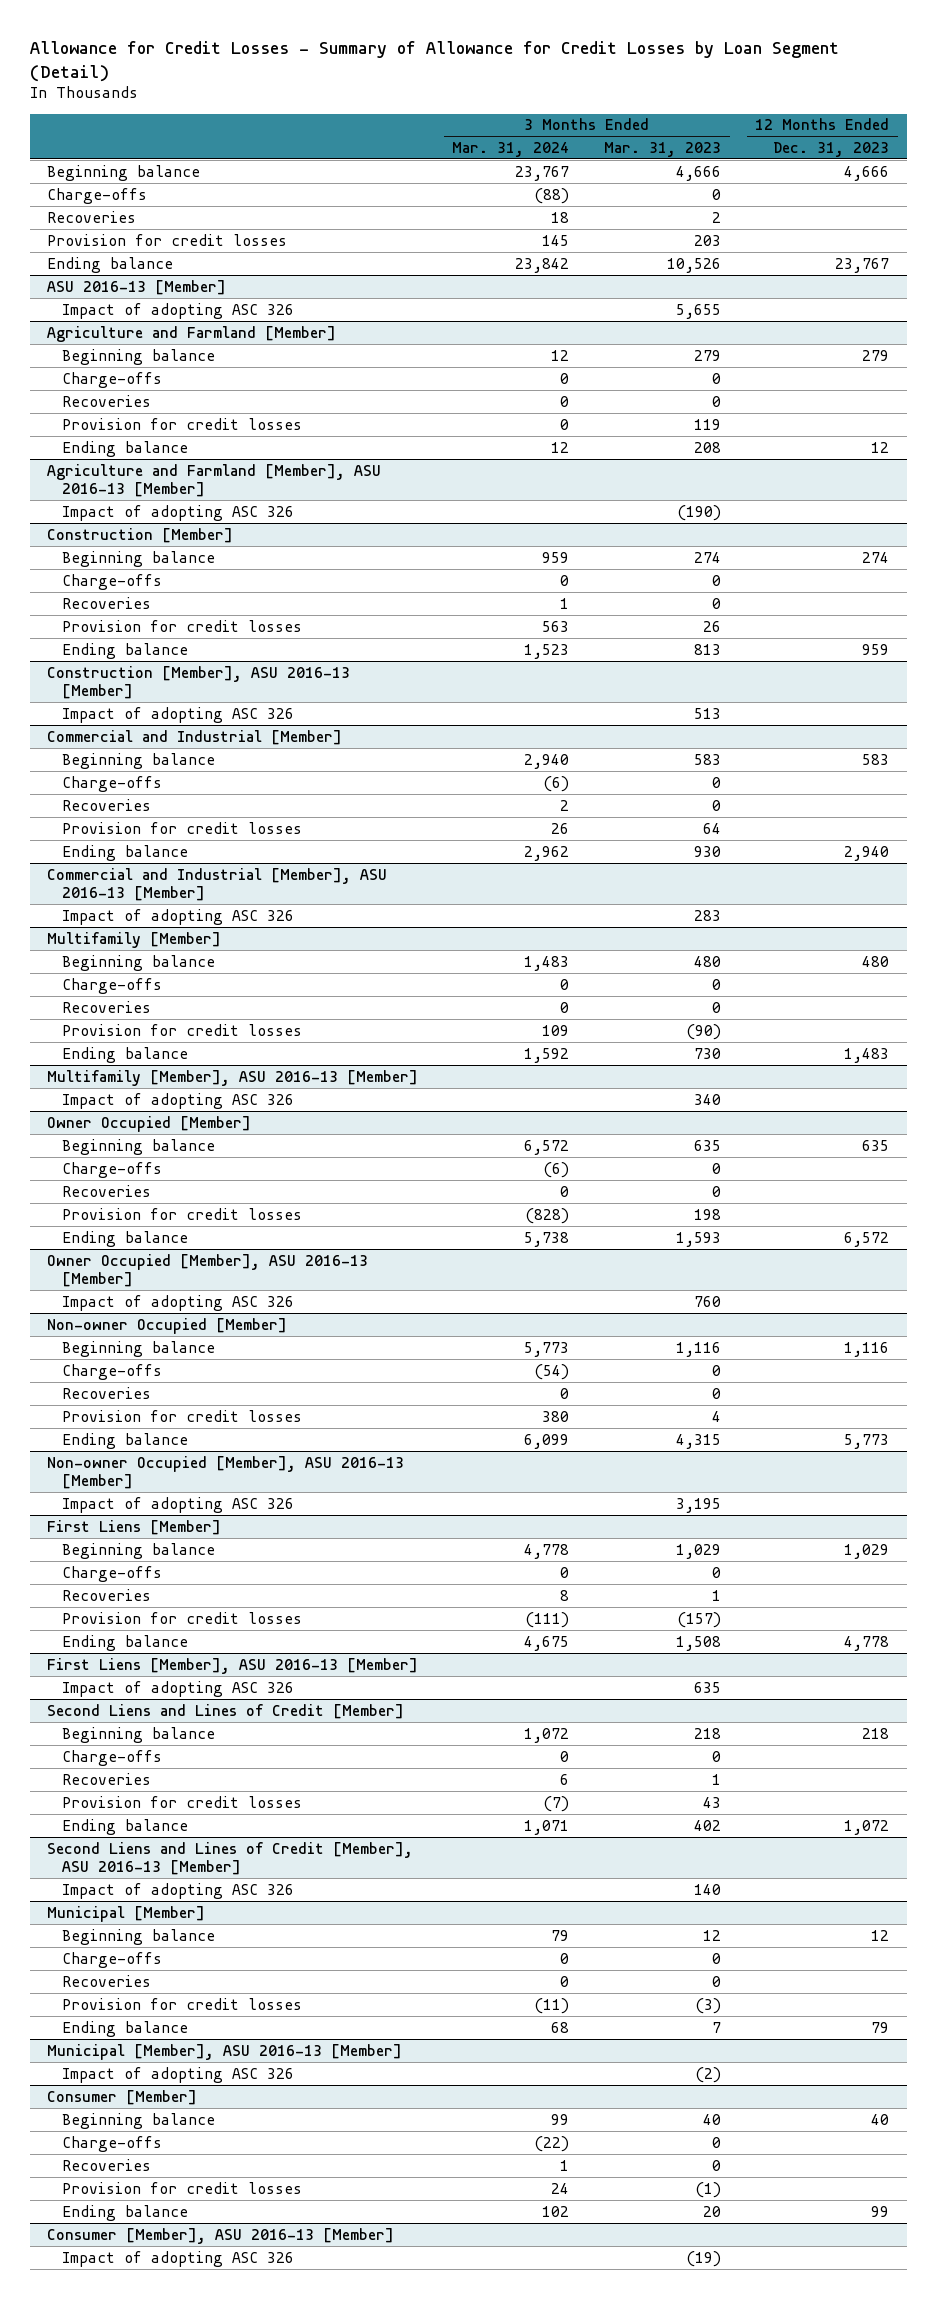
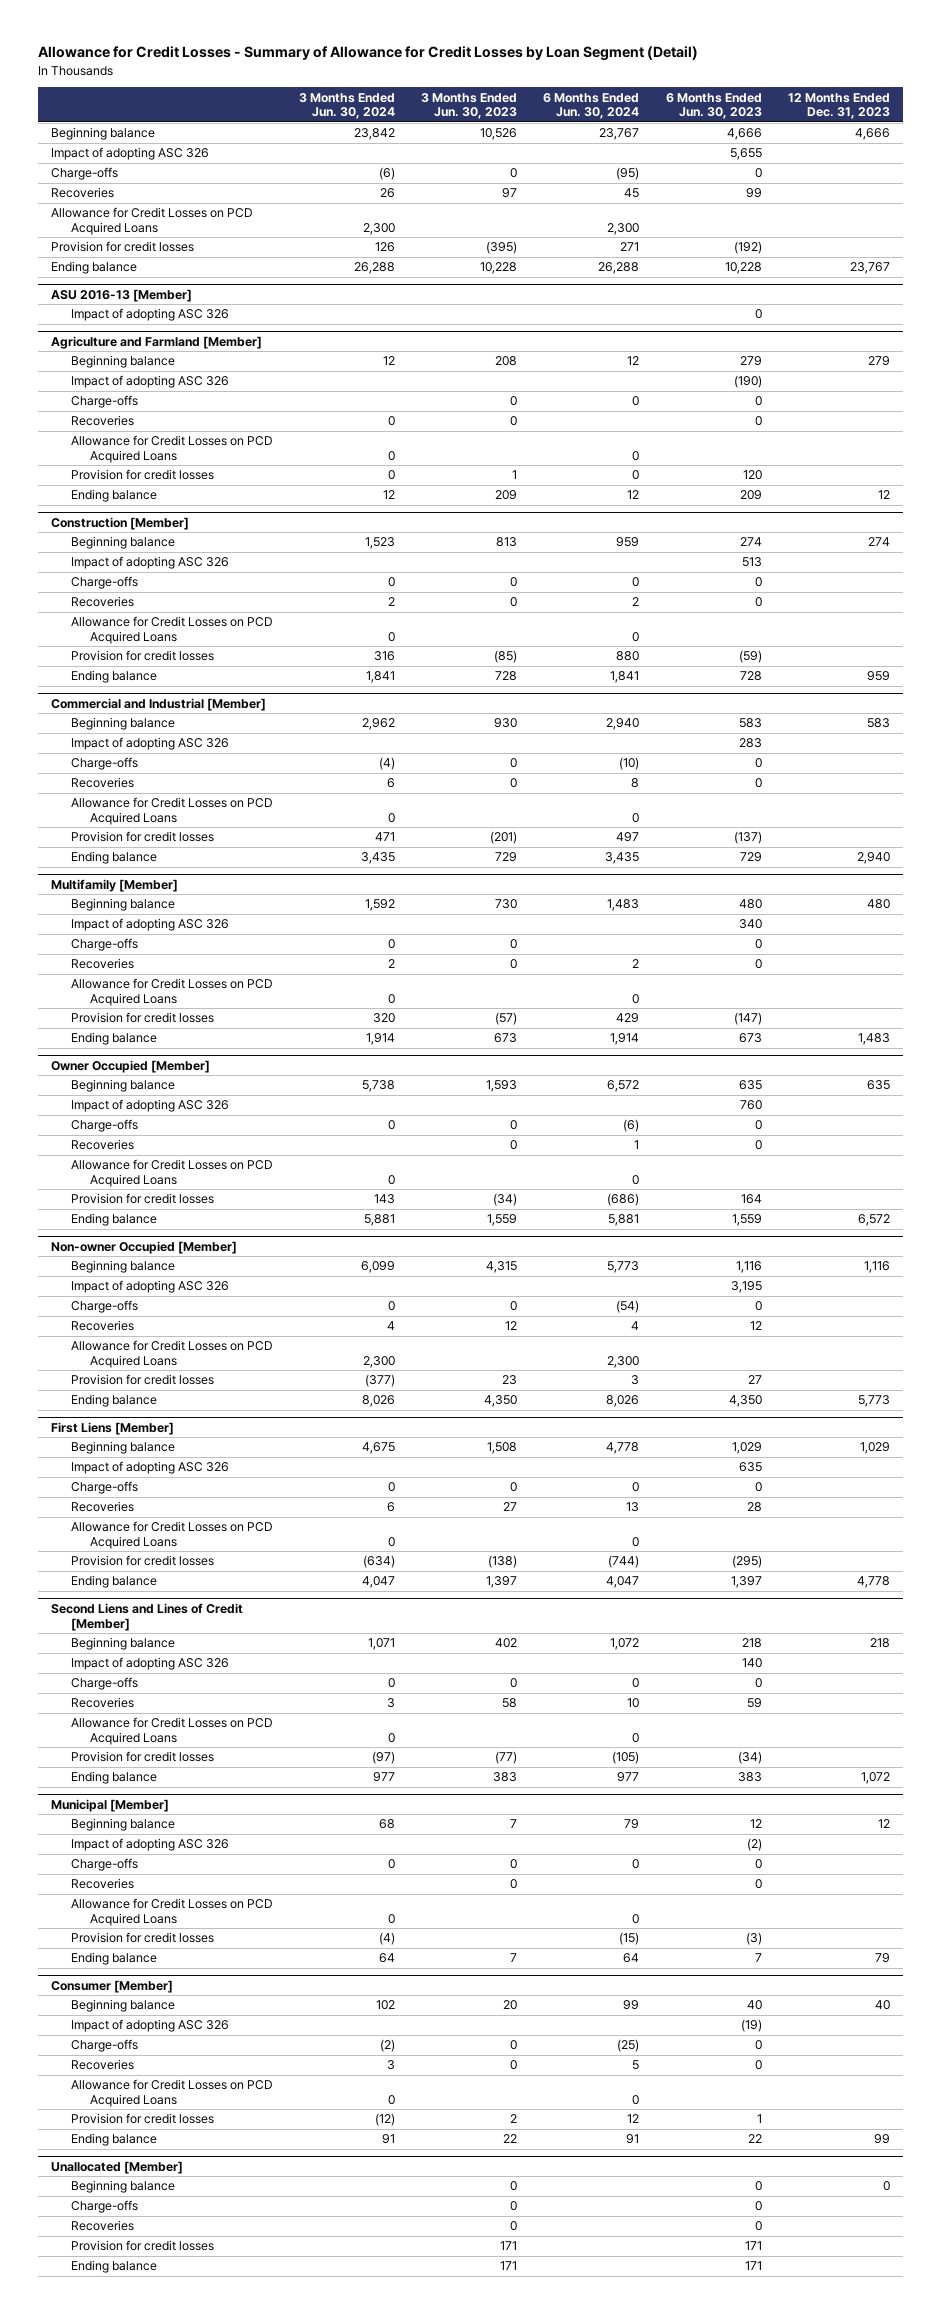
- | 3 Months Ended Mar. 31, 2024 | 3 Months Ended Mar. 31, 2023 | 12 Months Ended Dec. 31, 2023
+ | 3 Months Ended Jun. 30, 2024 | 3 Months Ended Jun. 30, 2023 | 6 Months Ended Jun. 30, 2024 | 6 Months Ended Jun. 30, 2023 | 12 Months Ended Dec. 31, 2023
+ Impact of adopting ASC 326 | | | | 5,655 |
+ Allowance for Credit Losses on PCD Acquired Loans | 2,300 | | 2,300 | |
@ Agriculture and Farmland [Member]
+ Impact of adopting ASC 326 | | | | (190) |
+ Allowance for Credit Losses on PCD Acquired Loans | 0 | | 0 | |
- Agriculture and Farmland [Member], ASU 2016-13 [Member]
- Impact of adopting ASC 326 | | (190) |
@ Construction [Member]
+ Impact of adopting ASC 326 | | | | 513 |
+ Allowance for Credit Losses on PCD Acquired Loans | 0 | | 0 | |
- Construction [Member], ASU 2016-13 [Member]
- Impact of adopting ASC 326 | | 513 |
@ Commercial and Industrial [Member]
+ Impact of adopting ASC 326 | | | | 283 |
+ Allowance for Credit Losses on PCD Acquired Loans | 0 | | 0 | |
- Commercial and Industrial [Member], ASU 2016-13 [Member]
- Impact of adopting ASC 326 | | 283 |
@ Multifamily [Member]
+ Impact of adopting ASC 326 | | | | 340 |
+ Allowance for Credit Losses on PCD Acquired Loans | 0 | | 0 | |
- Multifamily [Member], ASU 2016-13 [Member]
- Impact of adopting ASC 326 | | 340 |
@ Owner Occupied [Member]
+ Impact of adopting ASC 326 | | | | 760 |
+ Allowance for Credit Losses on PCD Acquired Loans | 0 | | 0 | |
- Owner Occupied [Member], ASU 2016-13 [Member]
- Impact of adopting ASC 326 | | 760 |
@ Non-owner Occupied [Member]
+ Impact of adopting ASC 326 | | | | 3,195 |
+ Allowance for Credit Losses on PCD Acquired Loans | 2,300 | | 2,300 | |
- Non-owner Occupied [Member], ASU 2016-13 [Member]
- Impact of adopting ASC 326 | | 3,195 |
@ First Liens [Member]
+ Impact of adopting ASC 326 | | | | 635 |
+ Allowance for Credit Losses on PCD Acquired Loans | 0 | | 0 | |
- First Liens [Member], ASU 2016-13 [Member]
- Impact of adopting ASC 326 | | 635 |
@ Second Liens and Lines of Credit [Member]
+ Impact of adopting ASC 326 | | | | 140 |
+ Allowance for Credit Losses on PCD Acquired Loans | 0 | | 0 | |
- Second Liens and Lines of Credit [Member], ASU 2016-13 [Member]
- Impact of adopting ASC 326 | | 140 |
@ Municipal [Member]
+ Impact of adopting ASC 326 | | | | (2) |
+ Allowance for Credit Losses on PCD Acquired Loans | 0 | | 0 | |
- Municipal [Member], ASU 2016-13 [Member]
- Impact of adopting ASC 326 | | (2) |
@ Consumer [Member]
+ Impact of adopting ASC 326 | | | | (19) |
+ Allowance for Credit Losses on PCD Acquired Loans | 0 | | 0 | |
- Consumer [Member], ASU 2016-13 [Member]
- Impact of adopting ASC 326 | | (19) |
+ Unallocated [Member]
+ Beginning balance | | 0 | | 0 | 0
+ Charge-offs | | 0 | | 0 |
+ Recoveries | | 0 | | 0 |
+ Provision for credit losses | | 171 | | 171 |
+ Ending balance | | 171 | | 171 |

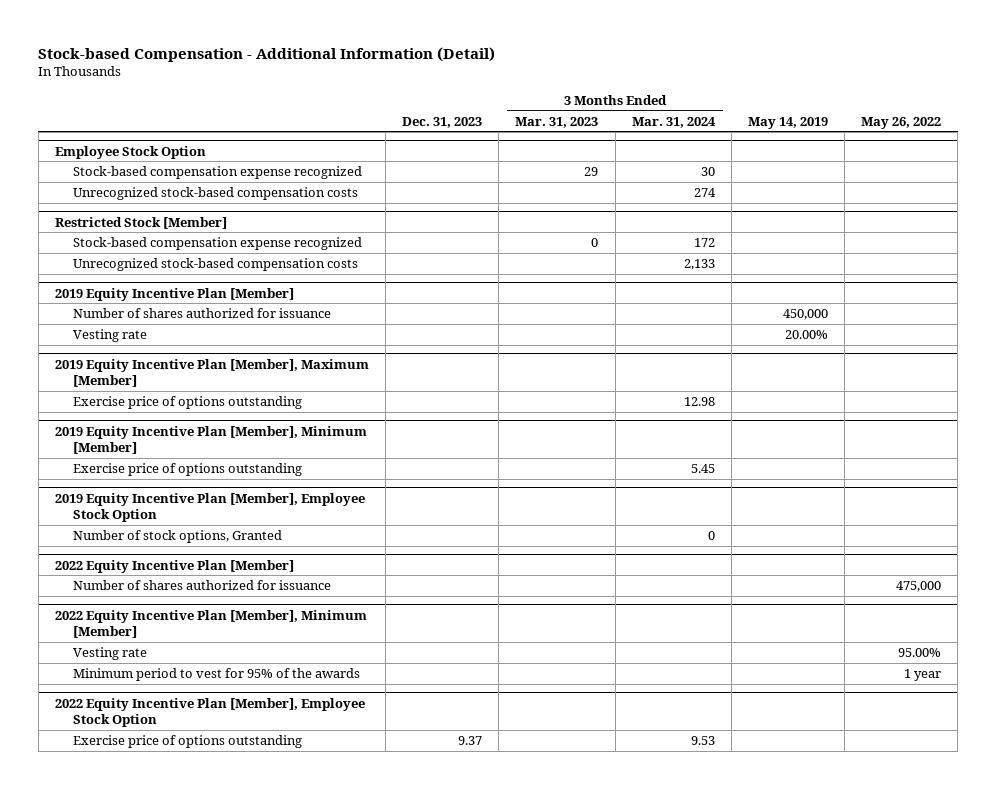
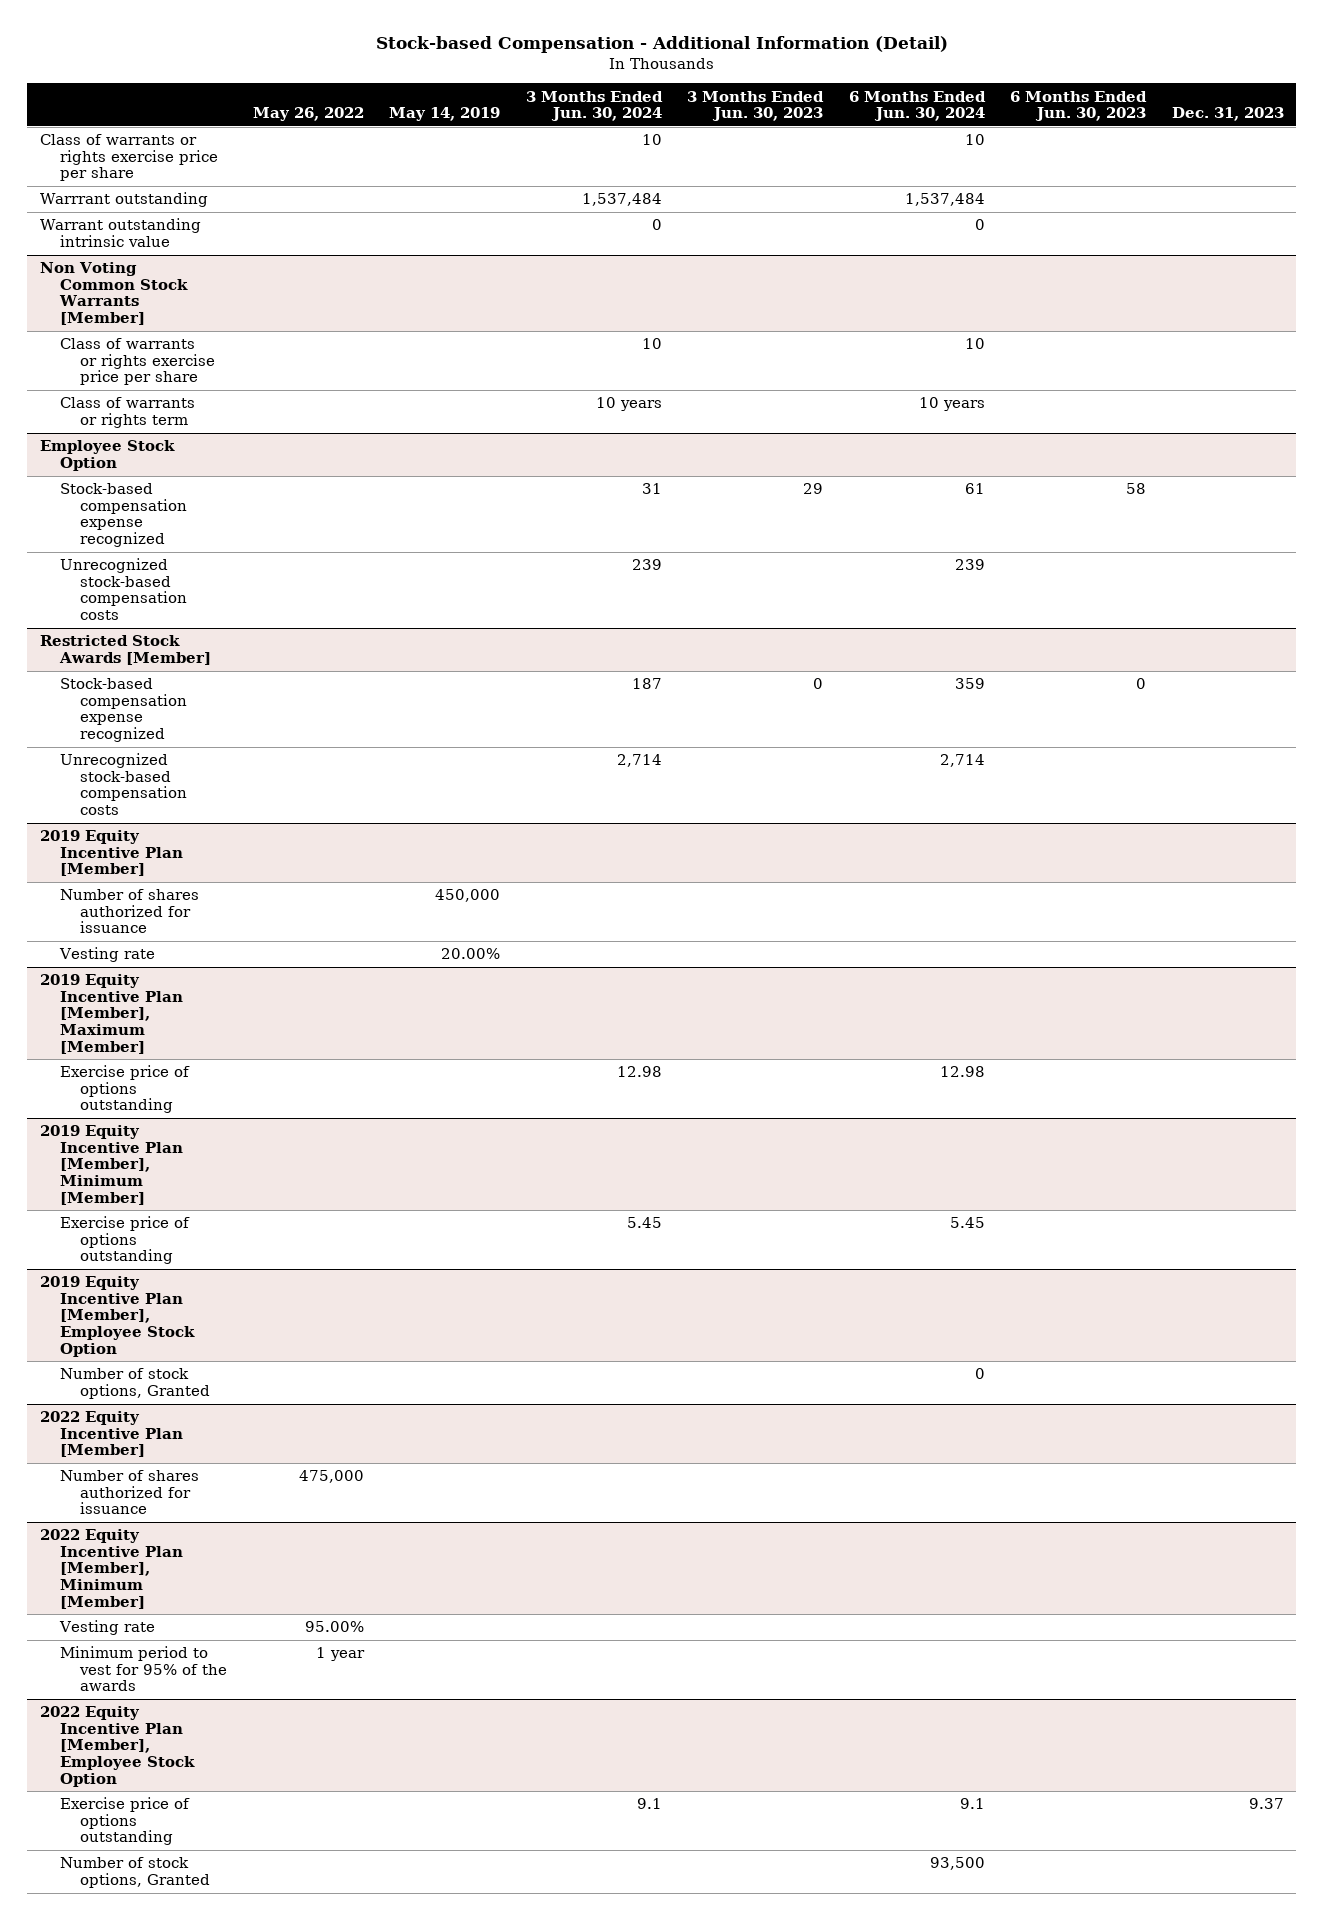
- | Dec. 31, 2023 | 3 Months Ended Mar. 31, 2023 | 3 Months Ended Mar. 31, 2024 | May 14, 2019 | May 26, 2022
+ | May 26, 2022 | May 14, 2019 | 3 Months Ended Jun. 30, 2024 | 3 Months Ended Jun. 30, 2023 | 6 Months Ended Jun. 30, 2024 | 6 Months Ended Jun. 30, 2023 | Dec. 31, 2023
+ Class of warrants or rights exercise price per share | | | 10 | | 10 | |
+ Warrrant outstanding | | | 1,537,484 | | 1,537,484 | |
+ Warrant outstanding intrinsic value | | | 0 | | 0 | |
+ Non Voting Common Stock Warrants [Member]
+ Class of warrants or rights exercise price per share | | | 10 | | 10 | |
+ Class of warrants or rights term | | | 10 years | | 10 years | |
- Restricted Stock [Member]
+ Restricted Stock Awards [Member]
@ 2022 Equity Incentive Plan [Member], Employee Stock Option
+ Number of stock options, Granted | | | | | 93,500 | |

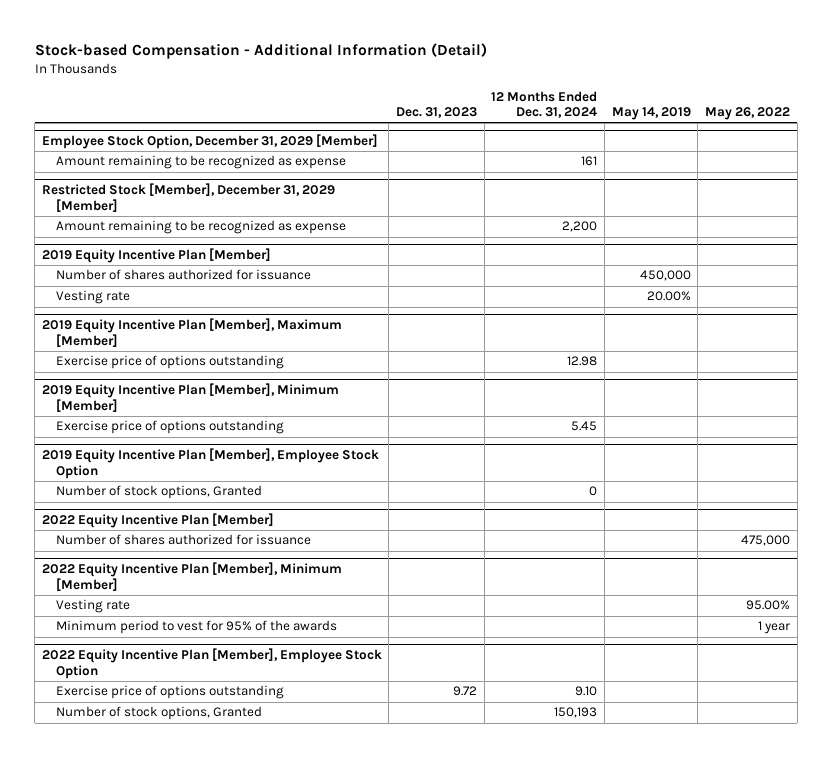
- | May 26, 2022 | May 14, 2019 | 3 Months Ended Jun. 30, 2024 | 3 Months Ended Jun. 30, 2023 | 6 Months Ended Jun. 30, 2024 | 6 Months Ended Jun. 30, 2023 | Dec. 31, 2023
+ | Dec. 31, 2023 | 12 Months Ended Dec. 31, 2024 | May 14, 2019 | May 26, 2022
- Class of warrants or rights exercise price per share | | | 10 | | 10 | |
- Warrrant outstanding | | | 1,537,484 | | 1,537,484 | |
- Warrant outstanding intrinsic value | | | 0 | | 0 | |
- Non Voting Common Stock Warrants [Member]
- Class of warrants or rights exercise price per share | | | 10 | | 10 | |
- Class of warrants or rights term | | | 10 years | | 10 years | |
- Employee Stock Option
- Stock-based compensation expense recognized | | | 31 | 29 | 61 | 58 |
- Unrecognized stock-based compensation costs | | | 239 | | 239 | |
- Restricted Stock Awards [Member]
- Stock-based compensation expense recognized | | | 187 | 0 | 359 | 0 |
- Unrecognized stock-based compensation costs | | | 2,714 | | 2,714 | |
+ Employee Stock Option, December 31, 2029 [Member]
+ Amount remaining to be recognized as expense | | 161 | |
+ Restricted Stock [Member], December 31, 2029 [Member]
+ Amount remaining to be recognized as expense | | 2,200 | |
@ 2022 Equity Incentive Plan [Member], Employee Stock Option
- Exercise price of options outstanding | | | 9.1 | | 9.1 | | 9.37
+ Exercise price of options outstanding | 9.72 | 9.10 | |

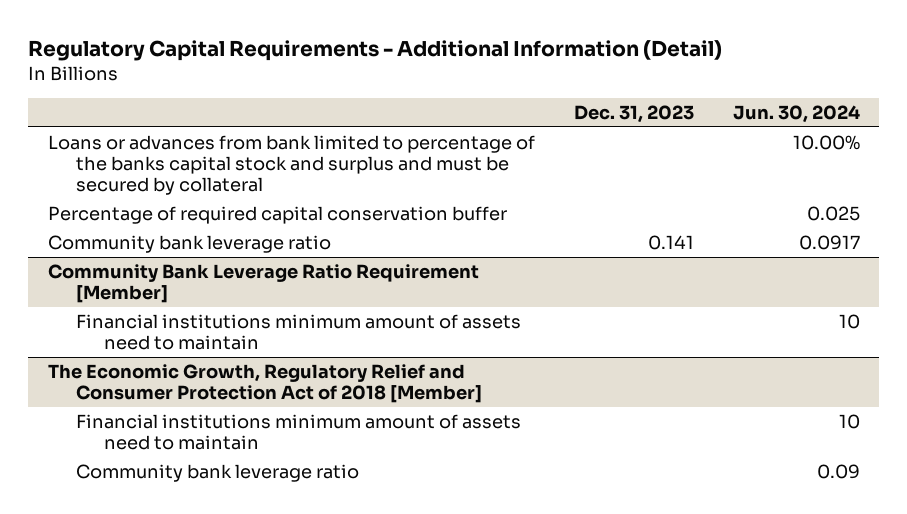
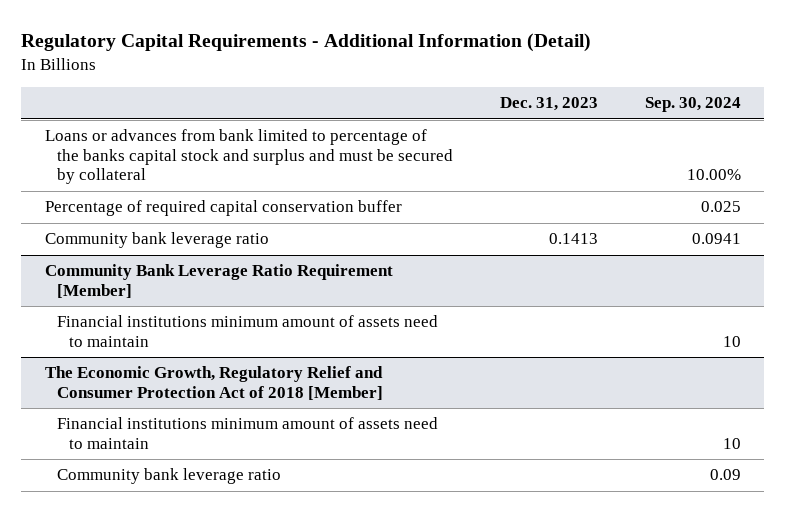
- | Dec. 31, 2023 | Jun. 30, 2024
+ | Dec. 31, 2023 | Sep. 30, 2024
- Community bank leverage ratio | 0.141 | 0.0917
+ Community bank leverage ratio | 0.1413 | 0.0941

